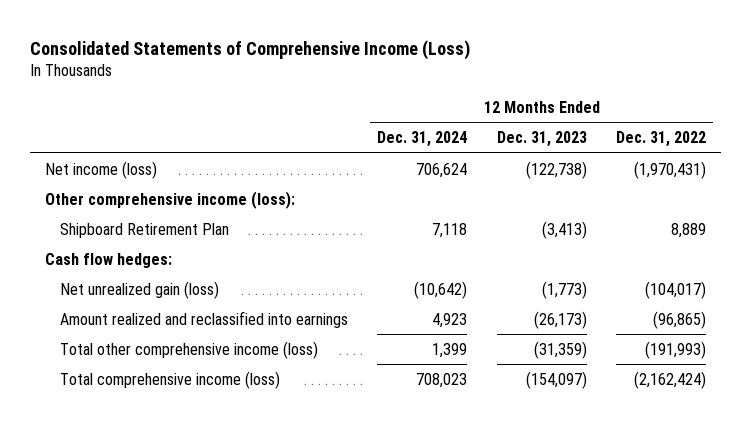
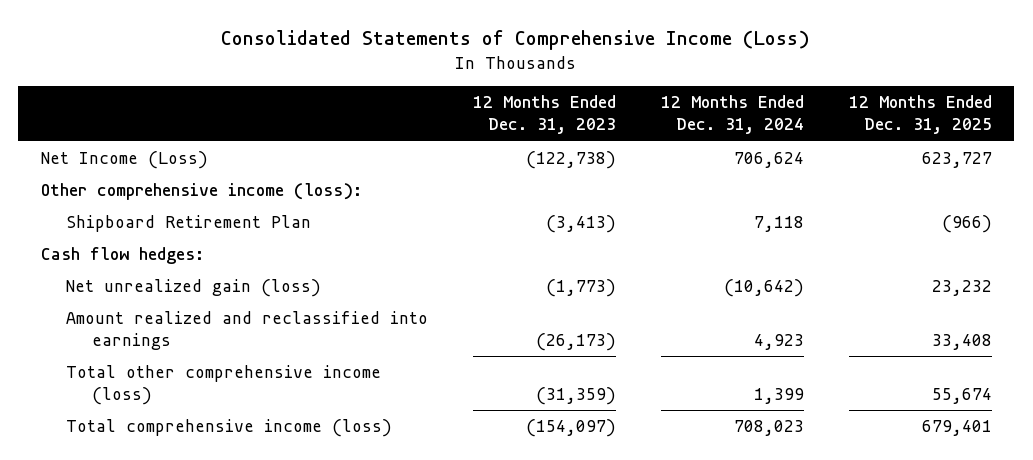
- | 12 Months Ended Dec. 31, 2024 | 12 Months Ended Dec. 31, 2023 | 12 Months Ended Dec. 31, 2022
+ | 12 Months Ended Dec. 31, 2023 | 12 Months Ended Dec. 31, 2024 | 12 Months Ended Dec. 31, 2025
- Net income (loss) | 706,624 | (122,738) | (1,970,431)
+ Net Income (Loss) | (122,738) | 706,624 | 623,727

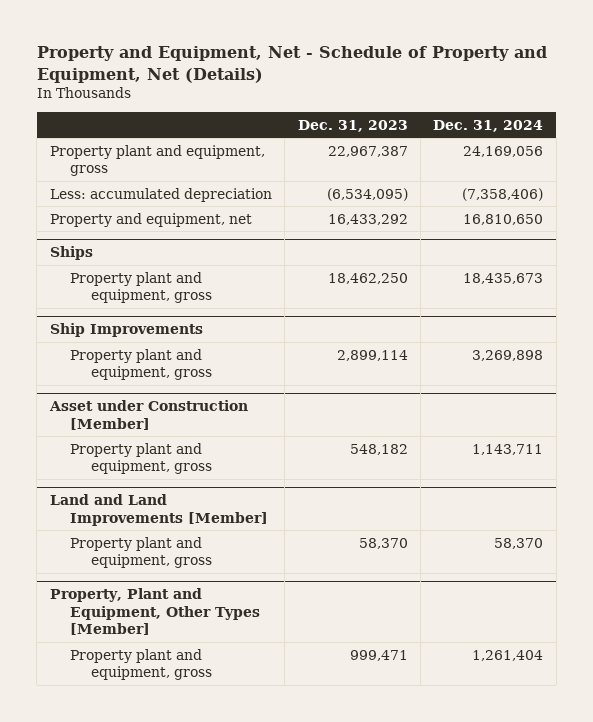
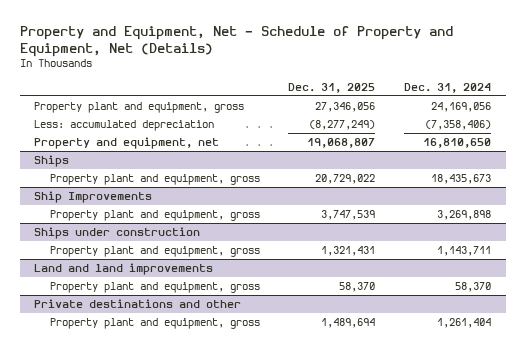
- | Dec. 31, 2023 | Dec. 31, 2024
+ | Dec. 31, 2025 | Dec. 31, 2024
- Asset under Construction [Member]
+ Ships under construction
- Land and Land Improvements [Member]
+ Land and land improvements
- Property, Plant and Equipment, Other Types [Member]
+ Private destinations and other

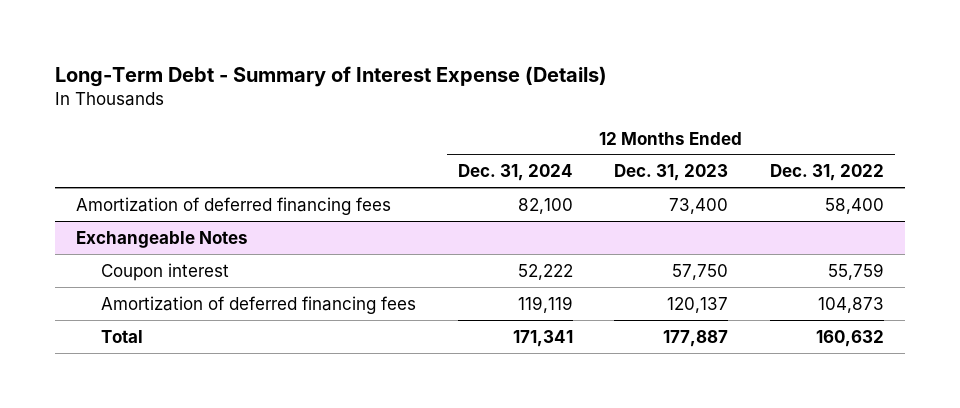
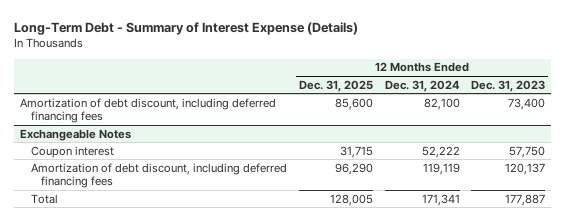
- | 12 Months Ended Dec. 31, 2024 | 12 Months Ended Dec. 31, 2023 | 12 Months Ended Dec. 31, 2022
+ | 12 Months Ended Dec. 31, 2025 | 12 Months Ended Dec. 31, 2024 | 12 Months Ended Dec. 31, 2023
- Amortization of deferred financing fees | 82,100 | 73,400 | 58,400
+ Amortization of debt discount, including deferred financing fees | 85,600 | 82,100 | 73,400
@ Exchangeable Notes
- Amortization of deferred financing fees | 119,119 | 120,137 | 104,873
+ Amortization of debt discount, including deferred financing fees | 96,290 | 119,119 | 120,137

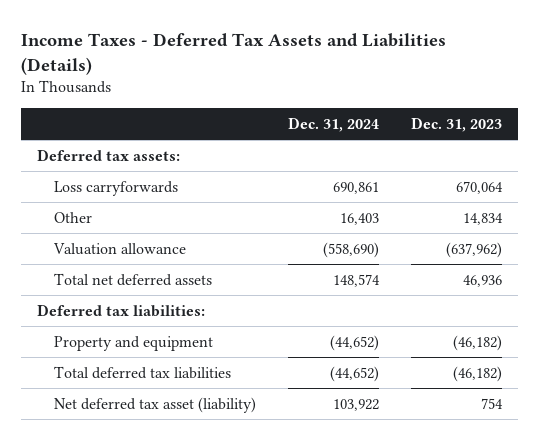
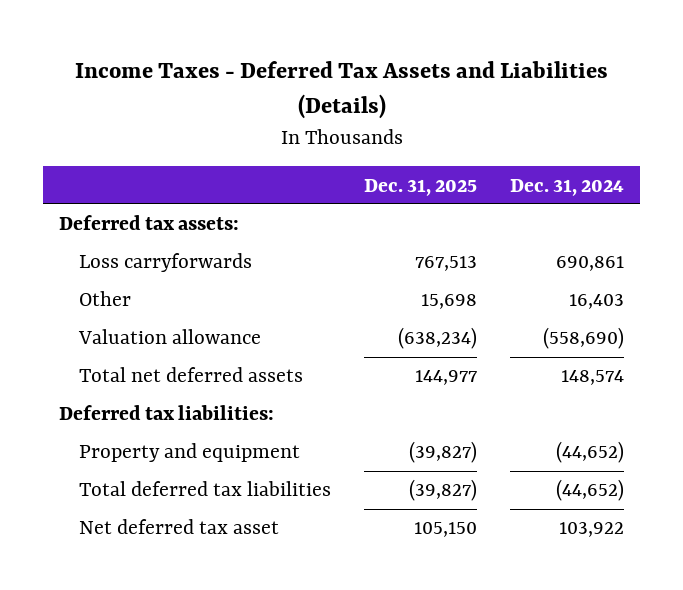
- | Dec. 31, 2024 | Dec. 31, 2023
+ | Dec. 31, 2025 | Dec. 31, 2024
- Net deferred tax asset (liability) | 103,922 | 754
+ Net deferred tax asset | 105,150 | 103,922

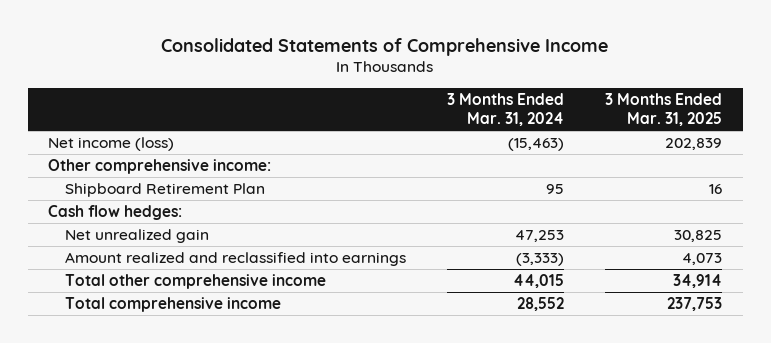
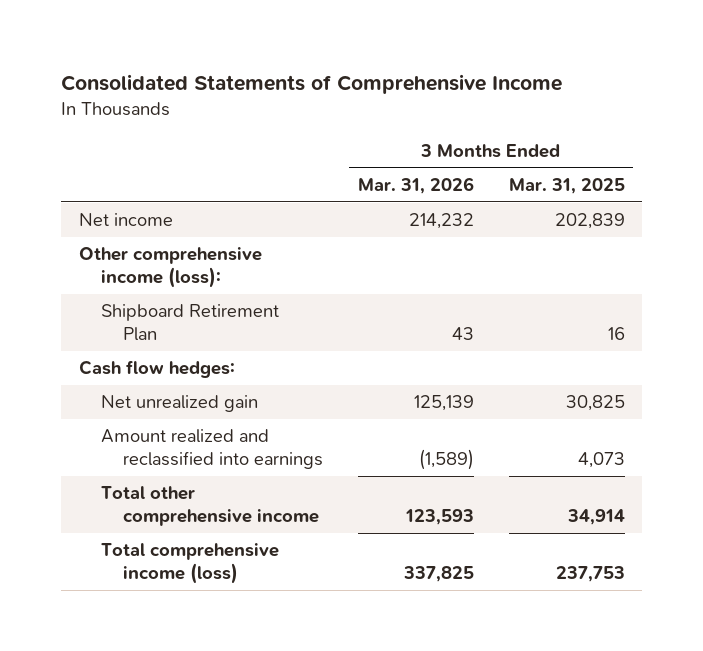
- | 3 Months Ended Mar. 31, 2024 | 3 Months Ended Mar. 31, 2025
+ | 3 Months Ended Mar. 31, 2026 | 3 Months Ended Mar. 31, 2025
- Net income (loss) | (15,463) | 202,839
- Other comprehensive income:
+ Net income | 214,232 | 202,839
+ Other comprehensive income (loss):
- Total comprehensive income | 28,552 | 237,753
+ Total comprehensive income (loss) | 337,825 | 237,753

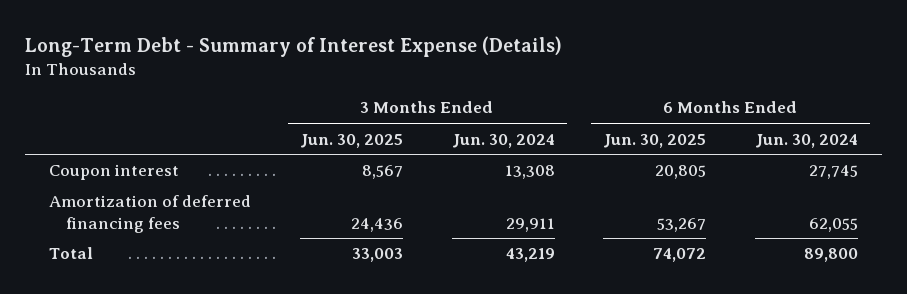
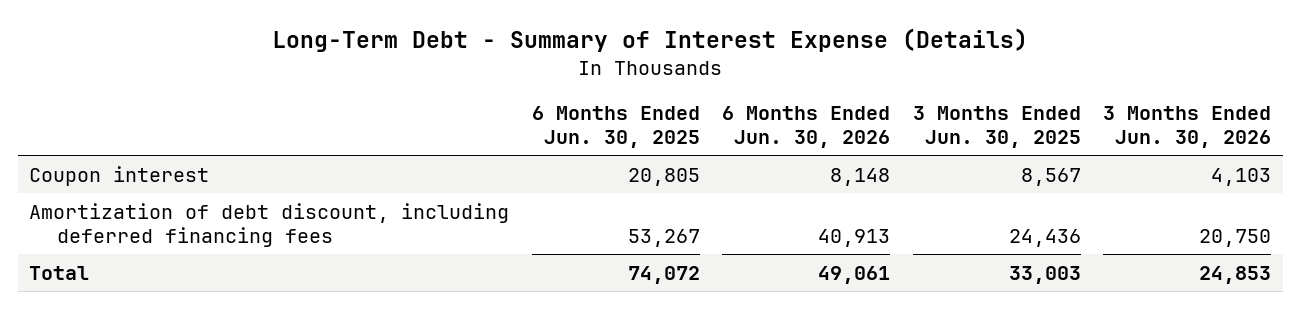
- | 3 Months Ended Jun. 30, 2025 | 3 Months Ended Jun. 30, 2024 | 6 Months Ended Jun. 30, 2025 | 6 Months Ended Jun. 30, 2024
+ | 6 Months Ended Jun. 30, 2025 | 6 Months Ended Jun. 30, 2026 | 3 Months Ended Jun. 30, 2025 | 3 Months Ended Jun. 30, 2026
- Amortization of deferred financing fees | 24,436 | 29,911 | 53,267 | 62,055
+ Amortization of debt discount, including deferred financing fees | 53,267 | 40,913 | 24,436 | 20,750

